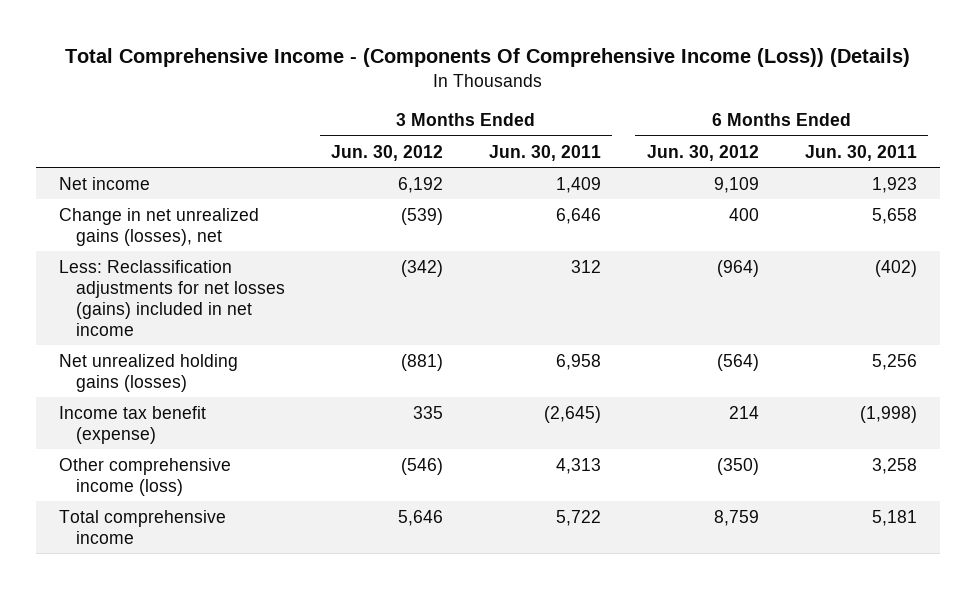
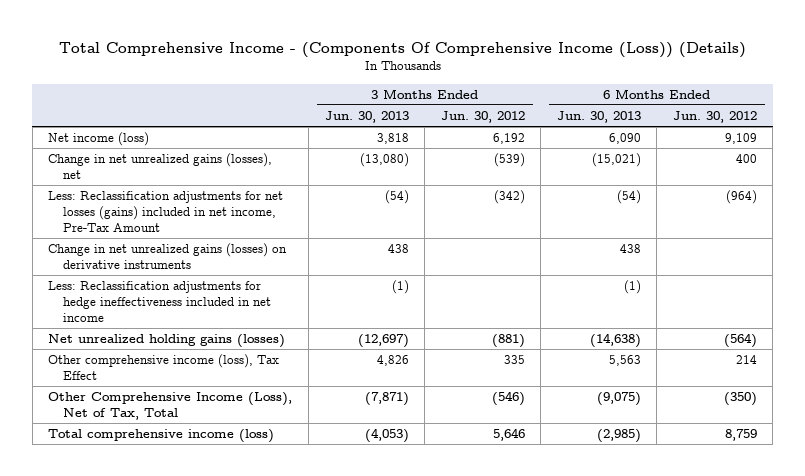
- | 3 Months Ended Jun. 30, 2012 | 3 Months Ended Jun. 30, 2011 | 6 Months Ended Jun. 30, 2012 | 6 Months Ended Jun. 30, 2011
+ | 3 Months Ended Jun. 30, 2013 | 3 Months Ended Jun. 30, 2012 | 6 Months Ended Jun. 30, 2013 | 6 Months Ended Jun. 30, 2012
- Net income | 6,192 | 1,409 | 9,109 | 1,923
+ Net income (loss) | 3,818 | 6,192 | 6,090 | 9,109
- Less: Reclassification adjustments for net losses (gains) included in net income | (342) | 312 | (964) | (402)
+ Less: Reclassification adjustments for net losses (gains) included in net income, Pre-Tax Amount | (54) | (342) | (54) | (964)
+ Change in net unrealized gains (losses) on derivative instruments | 438 | | 438 |
+ Less: Reclassification adjustments for hedge ineffectiveness included in net income | (1) | | (1) |
- Income tax benefit (expense) | 335 | (2,645) | 214 | (1,998)
- Other comprehensive income (loss) | (546) | 4,313 | (350) | 3,258
- Total comprehensive income | 5,646 | 5,722 | 8,759 | 5,181
+ Other comprehensive income (loss), Tax Effect | 4,826 | 335 | 5,563 | 214
+ Other Comprehensive Income (Loss), Net of Tax, Total | (7,871) | (546) | (9,075) | (350)
+ Total comprehensive income (loss) | (4,053) | 5,646 | (2,985) | 8,759

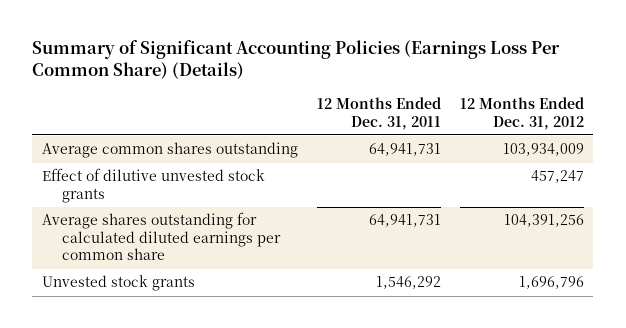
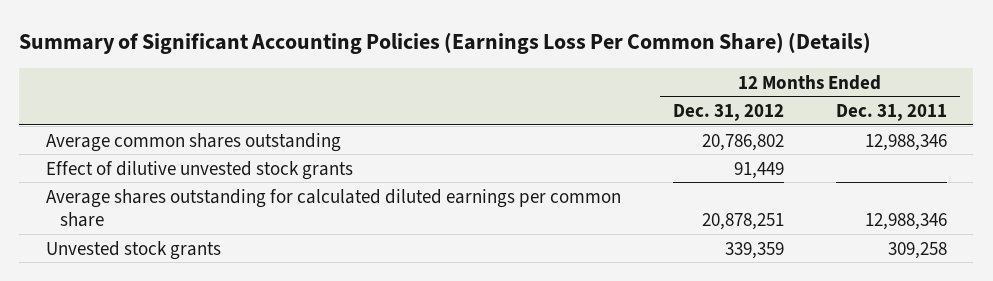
- | 12 Months Ended Dec. 31, 2011 | 12 Months Ended Dec. 31, 2012
+ | 12 Months Ended Dec. 31, 2012 | 12 Months Ended Dec. 31, 2011
- Average common shares outstanding | 64,941,731 | 103,934,009
- Effect of dilutive unvested stock grants | | 457,247
- Average shares outstanding for calculated diluted earnings per common share | 64,941,731 | 104,391,256
- Unvested stock grants | 1,546,292 | 1,696,796
+ Average common shares outstanding | 20,786,802 | 12,988,346
+ Effect of dilutive unvested stock grants | 91,449 |
+ Average shares outstanding for calculated diluted earnings per common share | 20,878,251 | 12,988,346
+ Unvested stock grants | 339,359 | 309,258

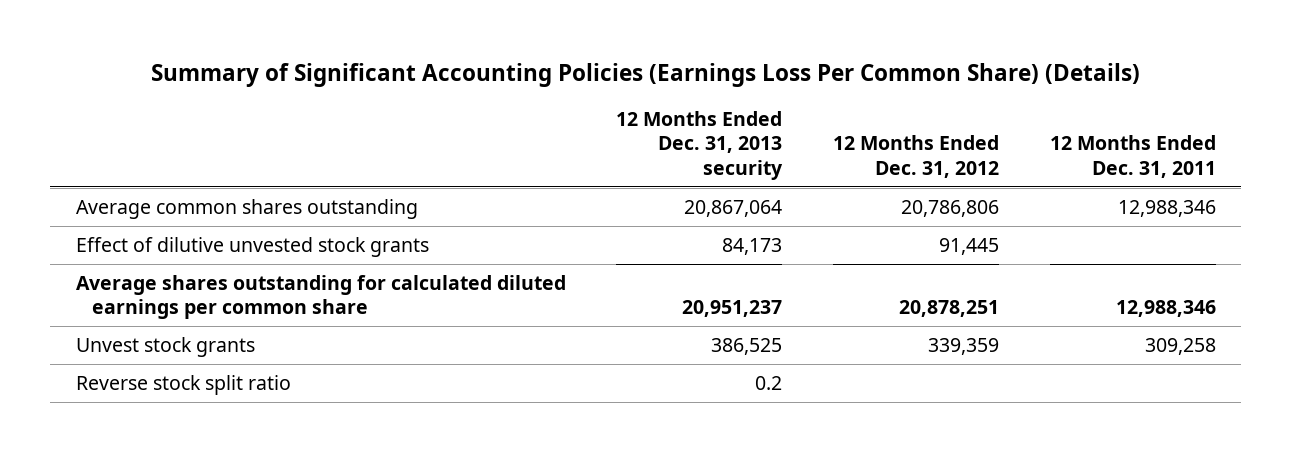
- | 12 Months Ended Dec. 31, 2012 | 12 Months Ended Dec. 31, 2011
+ | 12 Months Ended Dec. 31, 2013 security | 12 Months Ended Dec. 31, 2012 | 12 Months Ended Dec. 31, 2011
- Average common shares outstanding | 20,786,802 | 12,988,346
- Effect of dilutive unvested stock grants | 91,449 |
+ Average common shares outstanding | 20,867,064 | 20,786,806 | 12,988,346
+ Effect of dilutive unvested stock grants | 84,173 | 91,445 |
- Unvested stock grants | 339,359 | 309,258
+ Unvest stock grants | 386,525 | 339,359 | 309,258
+ Reverse stock split ratio | 0.2 | |

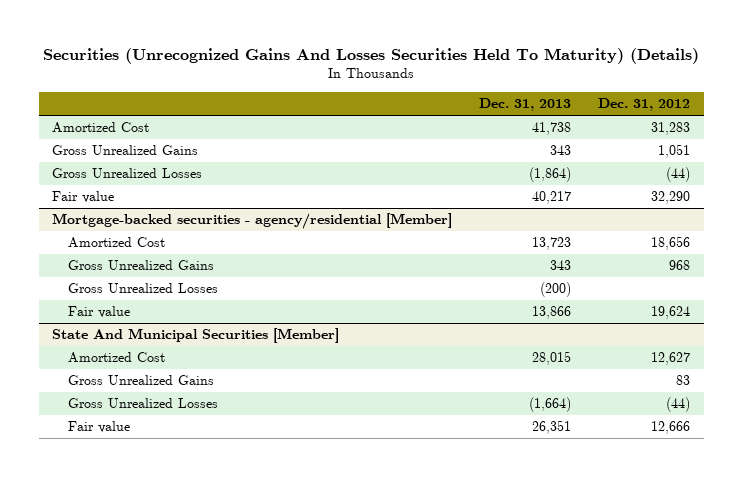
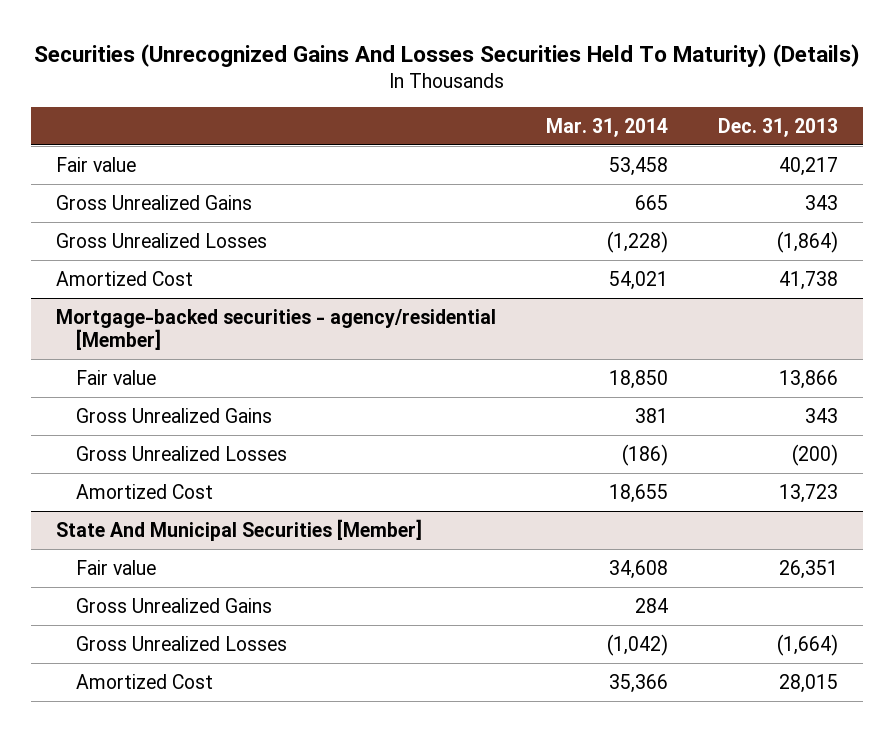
- | Dec. 31, 2013 | Dec. 31, 2012
+ | Mar. 31, 2014 | Dec. 31, 2013
moved up: Fair value | 53,458 | 40,217
moved down: Amortized Cost | 54,021 | 41,738
@ Mortgage-backed securities - agency/residential [Member]
moved up: Fair value | 18,850 | 13,866
moved down: Amortized Cost | 18,655 | 13,723
@ State And Municipal Securities [Member]
moved up: Fair value | 34,608 | 26,351
moved down: Amortized Cost | 35,366 | 28,015

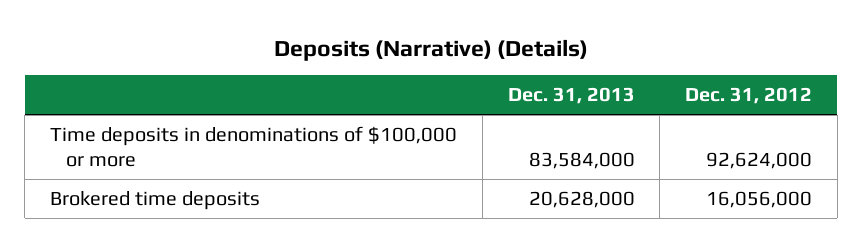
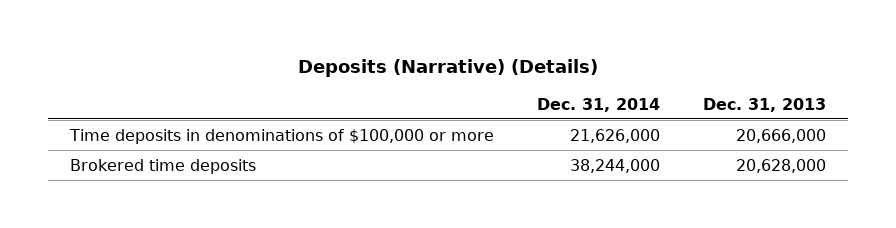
- | Dec. 31, 2013 | Dec. 31, 2012
+ | Dec. 31, 2014 | Dec. 31, 2013
- Time deposits in denominations of $100,000 or more | 83,584,000 | 92,624,000
+ Time deposits in denominations of $100,000 or more | 21,626,000 | 20,666,000

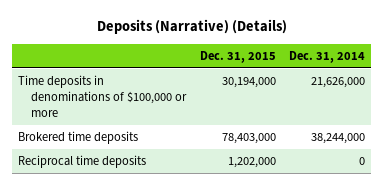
- | Dec. 31, 2014 | Dec. 31, 2013
+ | Dec. 31, 2015 | Dec. 31, 2014
+ Reciprocal time deposits | 1,202,000 | 0

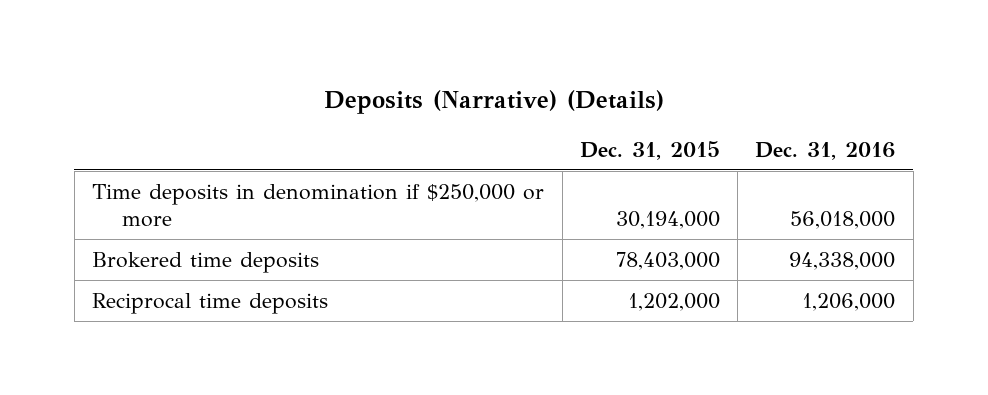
- | Dec. 31, 2015 | Dec. 31, 2014
+ | Dec. 31, 2015 | Dec. 31, 2016
- Time deposits in denominations of $100,000 or more | 30,194,000 | 21,626,000
+ Time deposits in denomination if $250,000 or more | 30,194,000 | 56,018,000

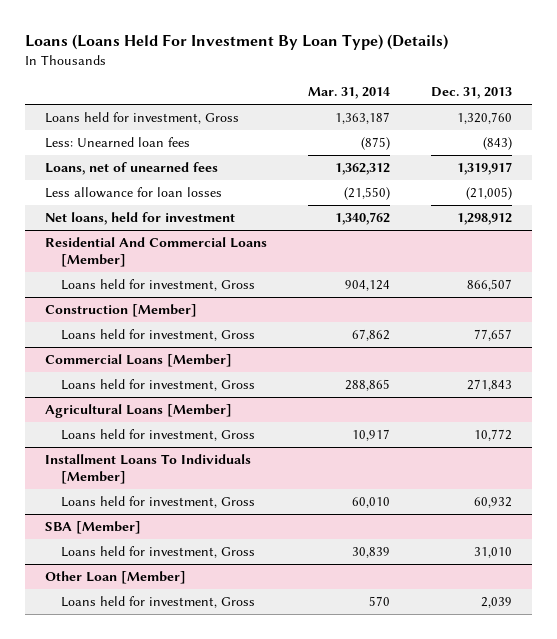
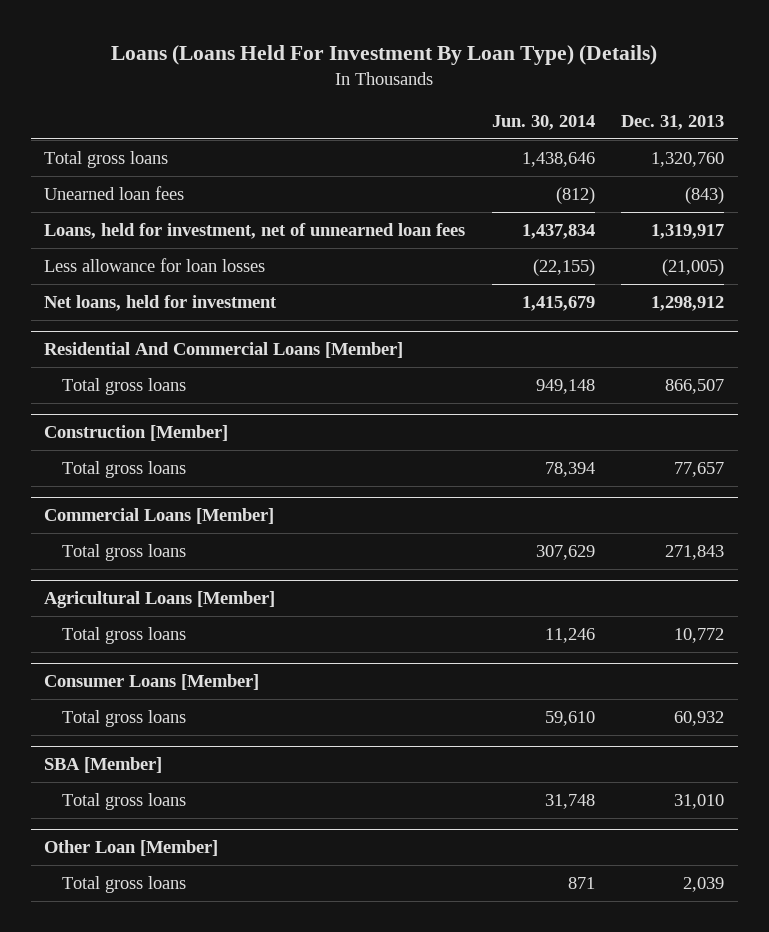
- | Mar. 31, 2014 | Dec. 31, 2013
+ | Jun. 30, 2014 | Dec. 31, 2013
- Loans held for investment, Gross | 1,363,187 | 1,320,760
- Less: Unearned loan fees | (875) | (843)
- Loans, net of unearned fees | 1,362,312 | 1,319,917
+ Total gross loans | 1,438,646 | 1,320,760
+ Unearned loan fees | (812) | (843)
+ Loans, held for investment, net of unnearned loan fees | 1,437,834 | 1,319,917
@ Residential And Commercial Loans [Member]
- Loans held for investment, Gross | 904,124 | 866,507
+ Total gross loans | 949,148 | 866,507
@ Construction [Member]
- Loans held for investment, Gross | 67,862 | 77,657
+ Total gross loans | 78,394 | 77,657
@ Commercial Loans [Member]
- Loans held for investment, Gross | 288,865 | 271,843
+ Total gross loans | 307,629 | 271,843
@ Agricultural Loans [Member]
- Loans held for investment, Gross | 10,917 | 10,772
- Installment Loans To Individuals [Member]
- Loans held for investment, Gross | 60,010 | 60,932
@ Agricultural Loans [Member]
+ Total gross loans | 11,246 | 10,772
+ Consumer Loans [Member]
+ Total gross loans | 59,610 | 60,932
@ SBA [Member]
- Loans held for investment, Gross | 30,839 | 31,010
+ Total gross loans | 31,748 | 31,010
@ Other Loan [Member]
- Loans held for investment, Gross | 570 | 2,039
+ Total gross loans | 871 | 2,039

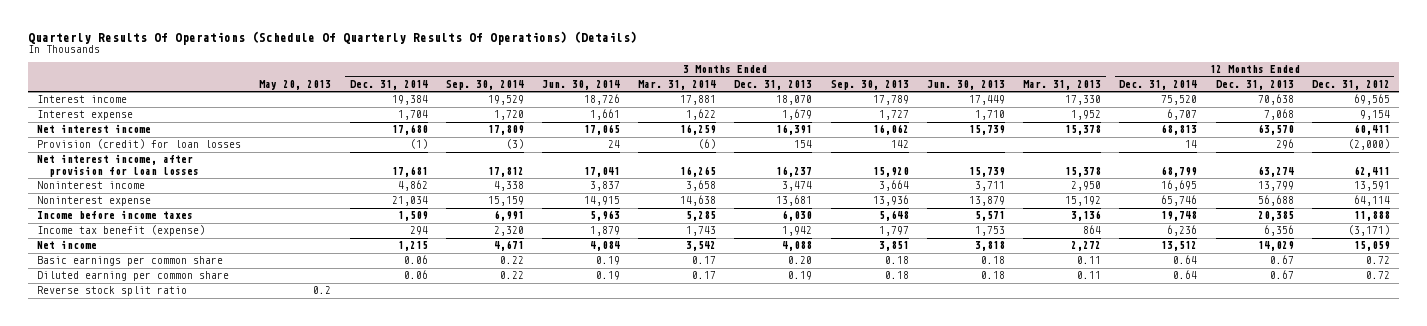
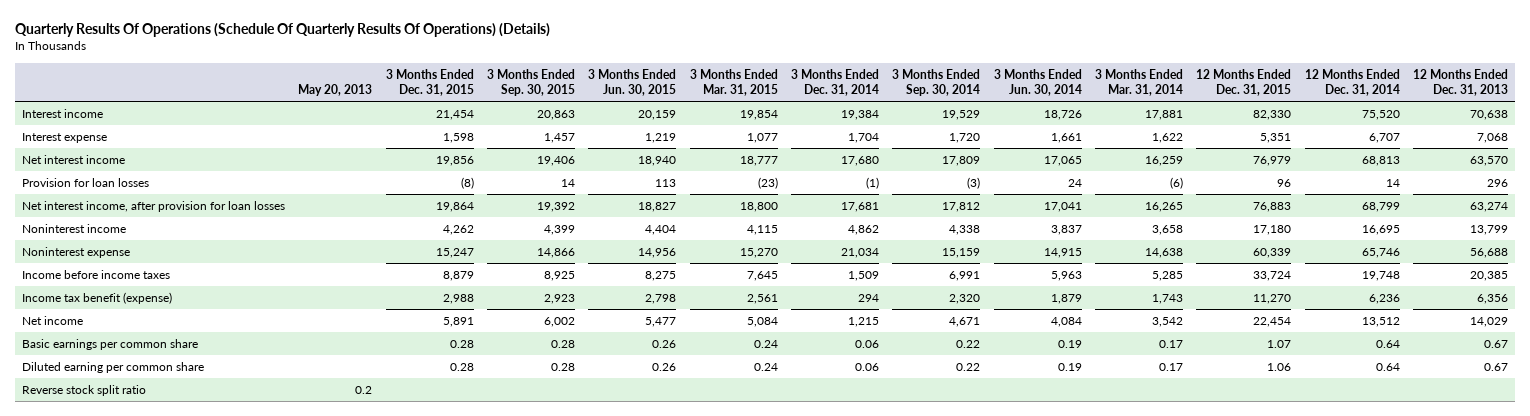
- | May 20, 2013 | 3 Months Ended Dec. 31, 2014 | 3 Months Ended Sep. 30, 2014 | 3 Months Ended Jun. 30, 2014 | 3 Months Ended Mar. 31, 2014 | 3 Months Ended Dec. 31, 2013 | 3 Months Ended Sep. 30, 2013 | 3 Months Ended Jun. 30, 2013 | 3 Months Ended Mar. 31, 2013 | 12 Months Ended Dec. 31, 2014 | 12 Months Ended Dec. 31, 2013 | 12 Months Ended Dec. 31, 2012
+ | May 20, 2013 | 3 Months Ended Dec. 31, 2015 | 3 Months Ended Sep. 30, 2015 | 3 Months Ended Jun. 30, 2015 | 3 Months Ended Mar. 31, 2015 | 3 Months Ended Dec. 31, 2014 | 3 Months Ended Sep. 30, 2014 | 3 Months Ended Jun. 30, 2014 | 3 Months Ended Mar. 31, 2014 | 12 Months Ended Dec. 31, 2015 | 12 Months Ended Dec. 31, 2014 | 12 Months Ended Dec. 31, 2013
- Provision (credit) for loan losses | | (1) | (3) | 24 | (6) | 154 | 142 | | | 14 | 296 | (2,000)
+ Provision for loan losses | | (8) | 14 | 113 | (23) | (1) | (3) | 24 | (6) | 96 | 14 | 296

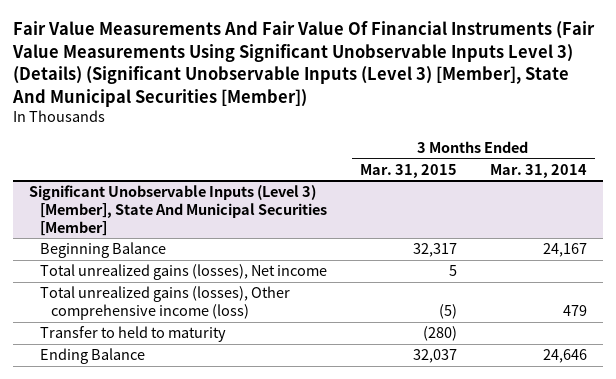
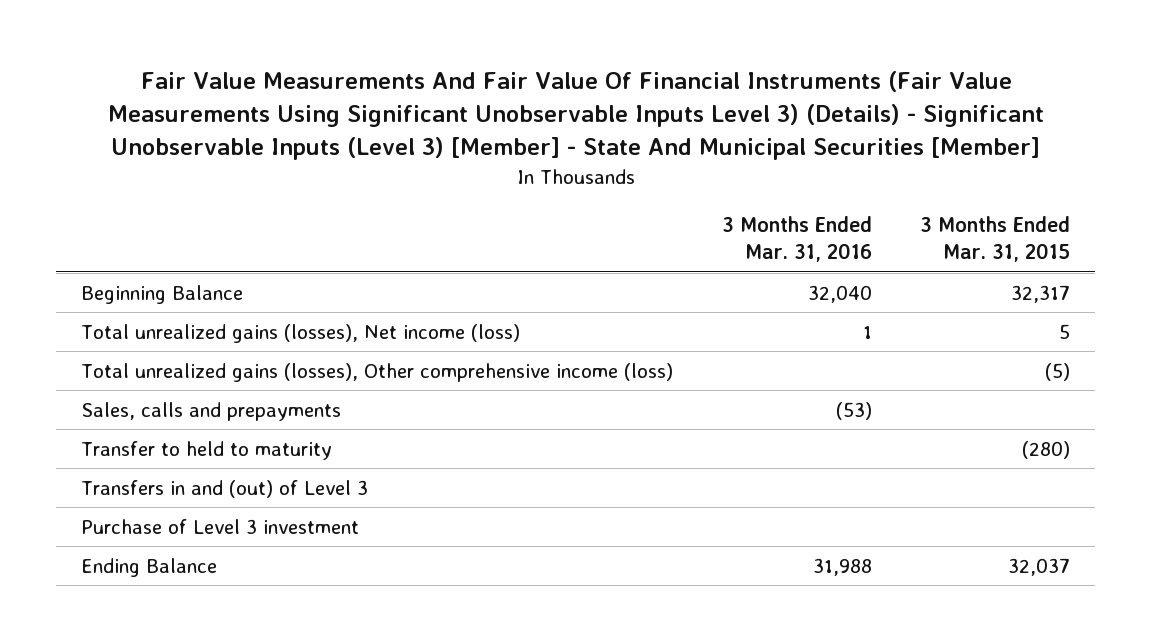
- Fair Value Measurements And Fair Value Of Financial Instruments (Fair Value Measurements Using Significant Unobservable Inputs Level 3) (Details) (Significant Unobservable Inputs (Level 3) [Member], State And Municipal Securities [Member])
+ Fair Value Measurements And Fair Value Of Financial Instruments (Fair Value Measurements Using Significant Unobservable Inputs Level 3) (Details) - Significant Unobservable Inputs (Level 3) [Member] - State And Municipal Securities [Member]
- | 3 Months Ended Mar. 31, 2015 | 3 Months Ended Mar. 31, 2014
+ | 3 Months Ended Mar. 31, 2016 | 3 Months Ended Mar. 31, 2015
- Significant Unobservable Inputs (Level 3) [Member], State And Municipal Securities [Member]
- Total unrealized gains (losses), Net income | 5 |
+ Total unrealized gains (losses), Net income (loss) | 1 | 5
+ Sales, calls and prepayments | (53) |
+ Transfers in and (out) of Level 3
+ Purchase of Level 3 investment

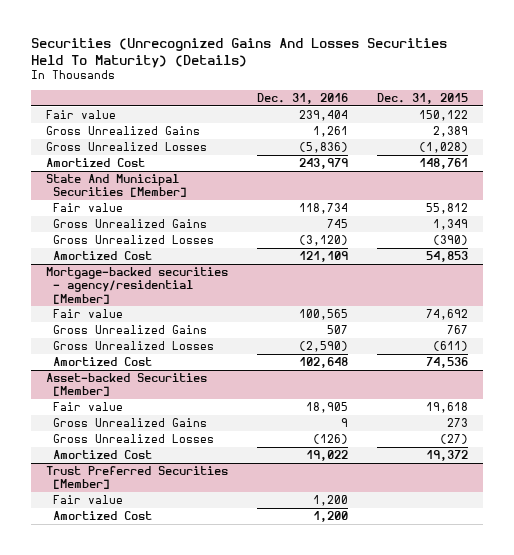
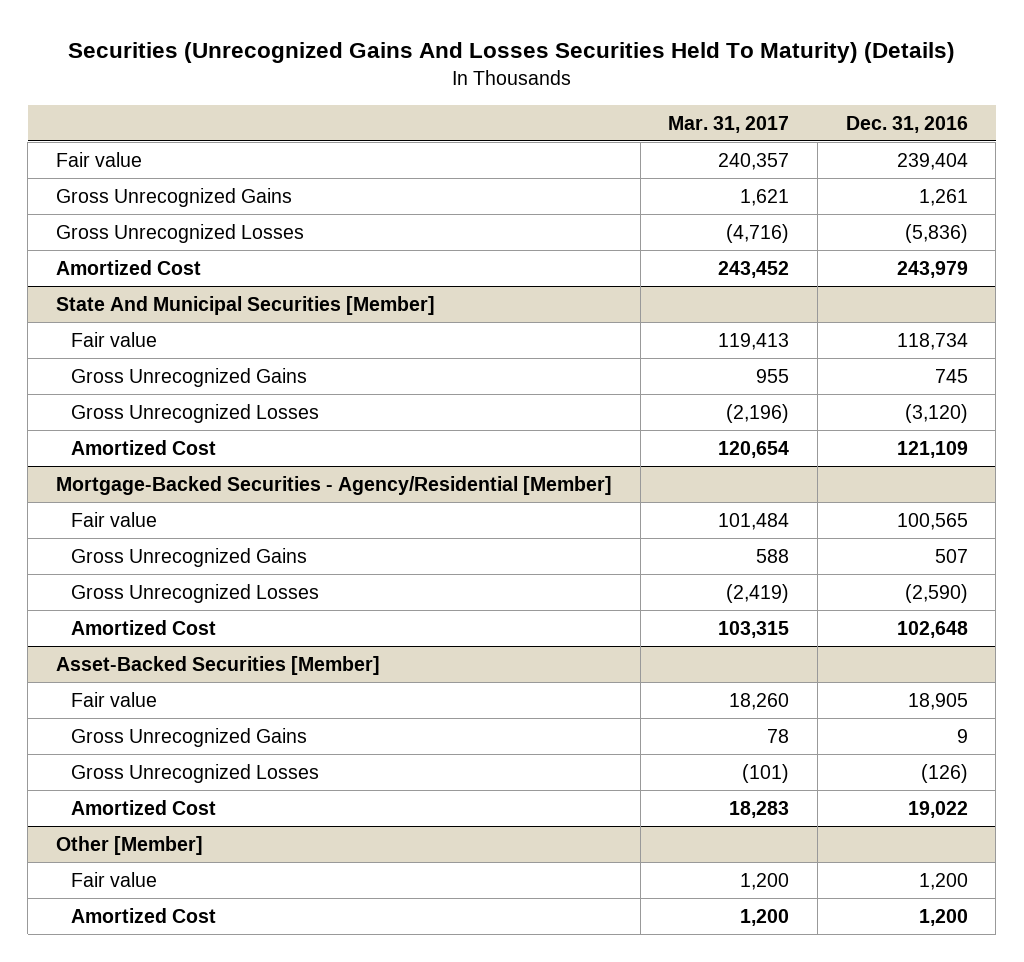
- | Dec. 31, 2016 | Dec. 31, 2015
+ | Mar. 31, 2017 | Dec. 31, 2016
- Gross Unrealized Gains | 1,261 | 2,389
- Gross Unrealized Losses | (5,836) | (1,028)
+ Gross Unrecognized Gains | 1,621 | 1,261
+ Gross Unrecognized Losses | (4,716) | (5,836)
@ State And Municipal Securities [Member]
- Gross Unrealized Gains | 745 | 1,349
- Gross Unrealized Losses | (3,120) | (390)
+ Gross Unrecognized Gains | 955 | 745
+ Gross Unrecognized Losses | (2,196) | (3,120)
- Mortgage-backed securities - agency/residential [Member]
+ Mortgage-Backed Securities - Agency/Residential [Member]
- Gross Unrealized Gains | 507 | 767
- Gross Unrealized Losses | (2,590) | (611)
+ Gross Unrecognized Gains | 588 | 507
+ Gross Unrecognized Losses | (2,419) | (2,590)
- Asset-backed Securities [Member]
+ Asset-Backed Securities [Member]
- Gross Unrealized Gains | 9 | 273
- Gross Unrealized Losses | (126) | (27)
+ Gross Unrecognized Gains | 78 | 9
+ Gross Unrecognized Losses | (101) | (126)
- Trust Preferred Securities [Member]
+ Other [Member]

